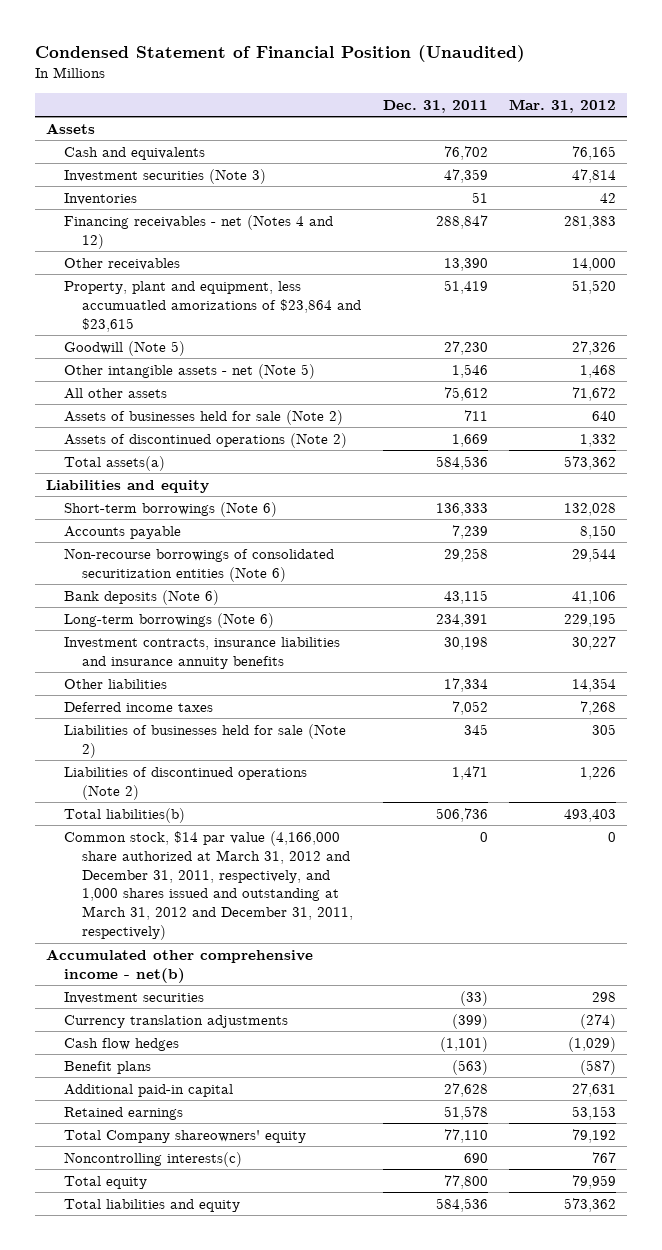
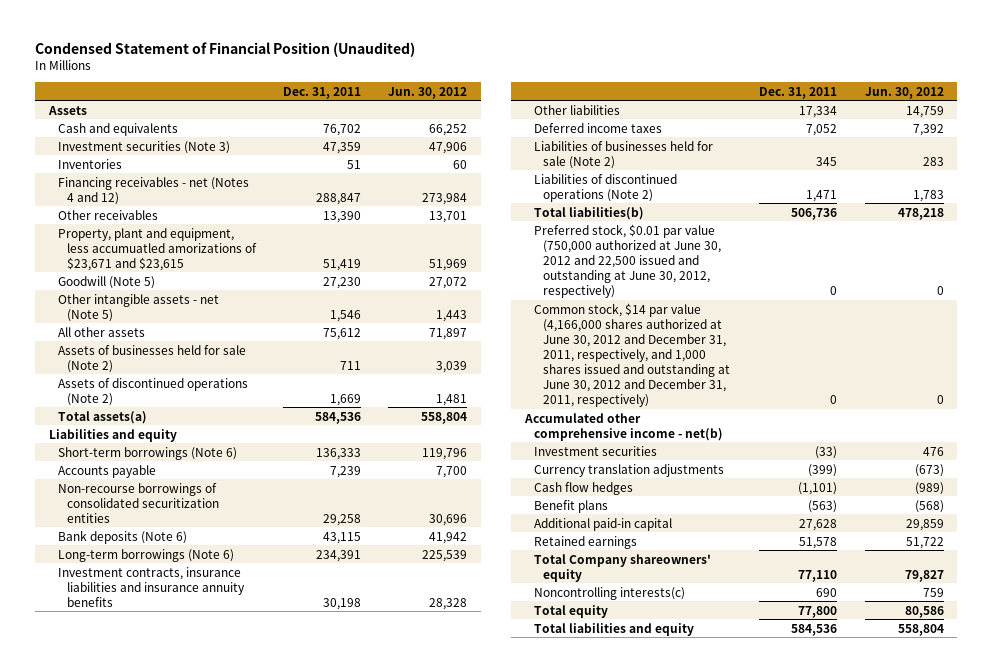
- | Dec. 31, 2011 | Mar. 31, 2012
+ | Dec. 31, 2011 | Jun. 30, 2012
- Property, plant and equipment, less accumuatled amorizations of $23,864 and $23,615 | 51,419 | 51,520
+ Property, plant and equipment, less accumuatled amorizations of $23,671 and $23,615 | 51,419 | 51,969
- Non-recourse borrowings of consolidated securitization entities (Note 6) | 29,258 | 29,544
+ Non-recourse borrowings of consolidated securitization entities | 29,258 | 30,696
- Common stock, $14 par value (4,166,000 share authorized at March 31, 2012 and December 31, 2011, respectively, and 1,000 shares issued and outstanding at March 31, 2012 and December 31, 2011, respectively) | 0 | 0
+ Preferred stock, $0.01 par value (750,000 authorized at June 30, 2012 and 22,500 issued and outstanding at June 30, 2012, respectively) | 0 | 0
+ Common stock, $14 par value (4,166,000 shares authorized at June 30, 2012 and December 31, 2011, respectively, and 1,000 shares issued and outstanding at June 30, 2012 and December 31, 2011, respectively) | 0 | 0

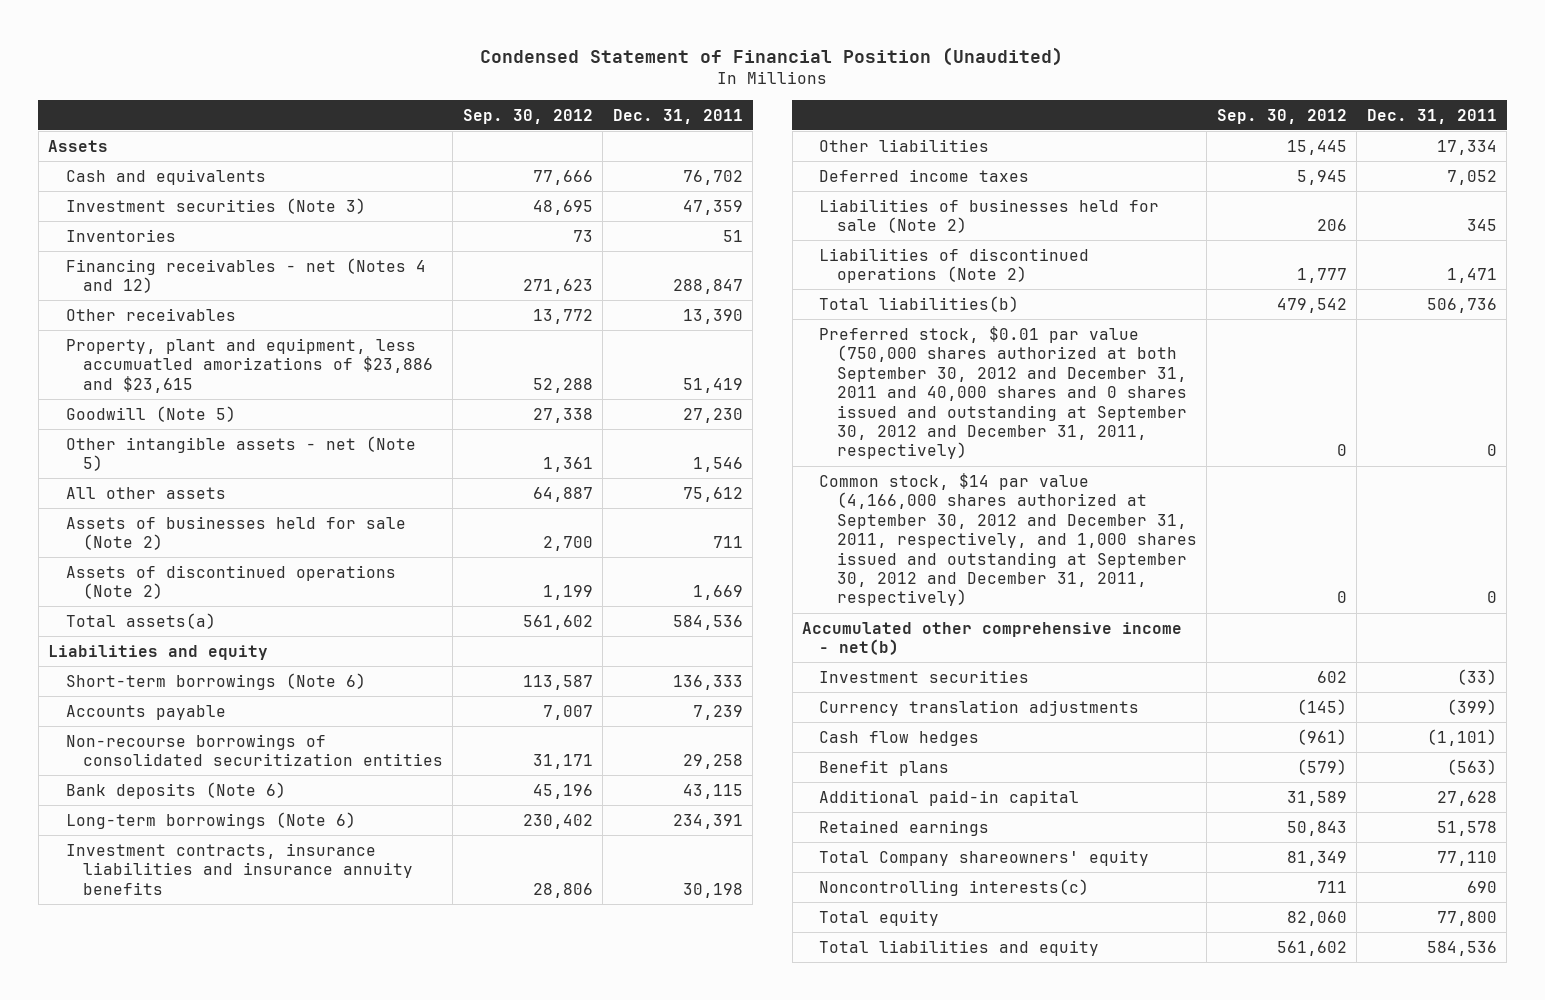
- | Dec. 31, 2011 | Jun. 30, 2012
+ | Sep. 30, 2012 | Dec. 31, 2011
- Property, plant and equipment, less accumuatled amorizations of $23,671 and $23,615 | 51,419 | 51,969
+ Property, plant and equipment, less accumuatled amorizations of $23,886 and $23,615 | 52,288 | 51,419
- Preferred stock, $0.01 par value (750,000 authorized at June 30, 2012 and 22,500 issued and outstanding at June 30, 2012, respectively) | 0 | 0
- Common stock, $14 par value (4,166,000 shares authorized at June 30, 2012 and December 31, 2011, respectively, and 1,000 shares issued and outstanding at June 30, 2012 and December 31, 2011, respectively) | 0 | 0
+ Preferred stock, $0.01 par value (750,000 shares authorized at both September 30, 2012 and December 31, 2011 and 40,000 shares and 0 shares issued and outstanding at September 30, 2012 and December 31, 2011, respectively) | 0 | 0
+ Common stock, $14 par value (4,166,000 shares authorized at September 30, 2012 and December 31, 2011, respectively, and 1,000 shares issued and outstanding at September 30, 2012 and December 31, 2011, respectively) | 0 | 0

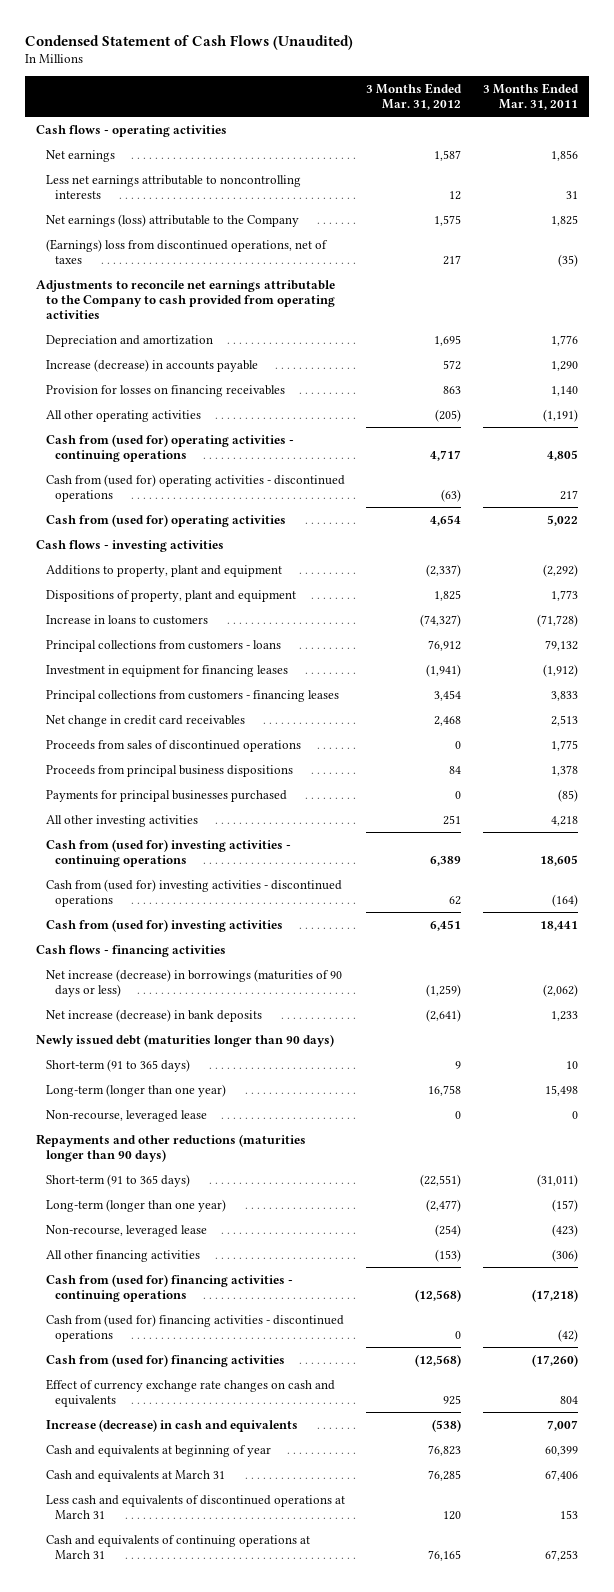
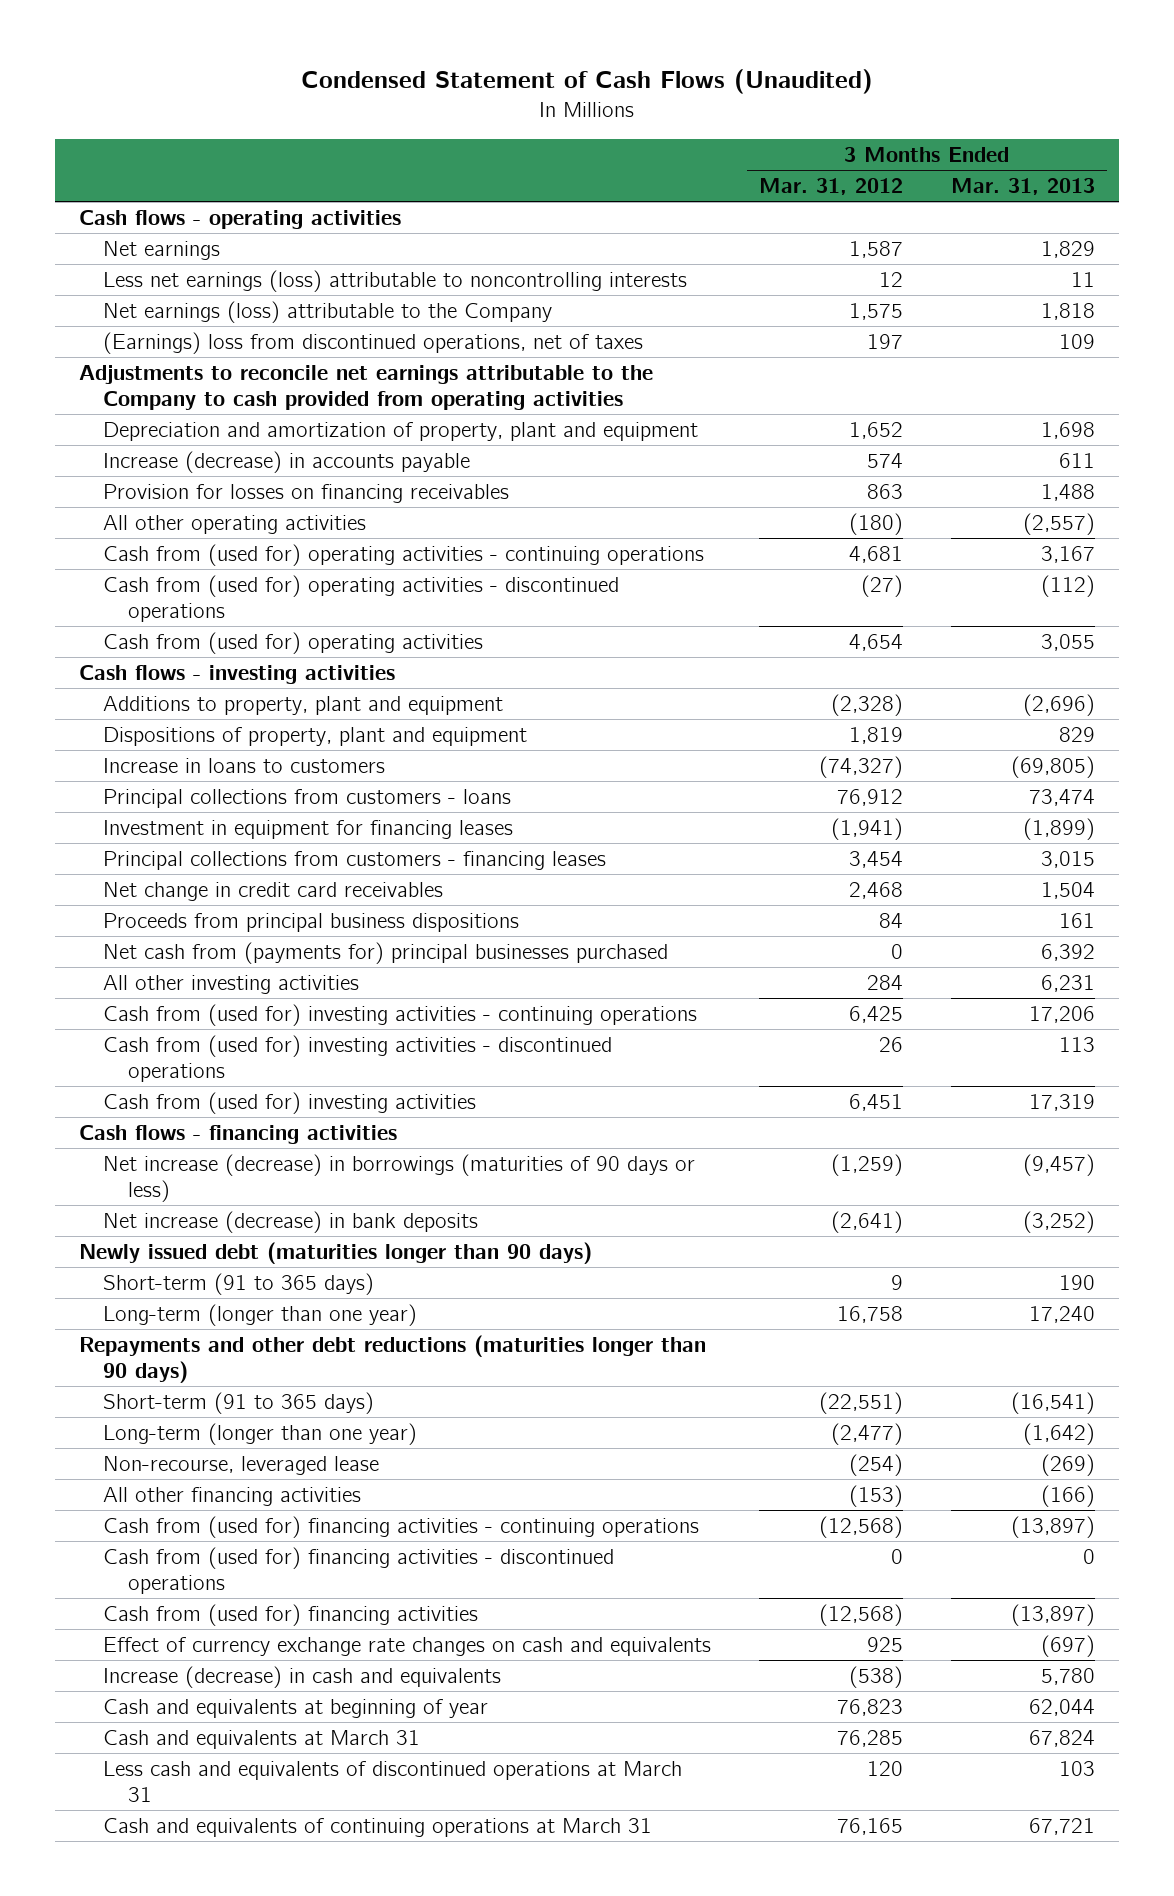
- | 3 Months Ended Mar. 31, 2012 | 3 Months Ended Mar. 31, 2011
+ | 3 Months Ended Mar. 31, 2012 | 3 Months Ended Mar. 31, 2013
- Less net earnings attributable to noncontrolling interests | 12 | 31
+ Less net earnings (loss) attributable to noncontrolling interests | 12 | 11
- (Earnings) loss from discontinued operations, net of taxes | 217 | (35)
+ (Earnings) loss from discontinued operations, net of taxes | 197 | 109
- Depreciation and amortization | 1,695 | 1,776
- Increase (decrease) in accounts payable | 572 | 1,290
+ Depreciation and amortization of property, plant and equipment | 1,652 | 1,698
+ Increase (decrease) in accounts payable | 574 | 611
- All other operating activities | (205) | (1,191)
- Cash from (used for) operating activities - continuing operations | 4,717 | 4,805
- Cash from (used for) operating activities - discontinued operations | (63) | 217
+ All other operating activities | (180) | (2,557)
+ Cash from (used for) operating activities - continuing operations | 4,681 | 3,167
+ Cash from (used for) operating activities - discontinued operations | (27) | (112)
- Additions to property, plant and equipment | (2,337) | (2,292)
- Dispositions of property, plant and equipment | 1,825 | 1,773
+ Additions to property, plant and equipment | (2,328) | (2,696)
+ Dispositions of property, plant and equipment | 1,819 | 829
- Proceeds from sales of discontinued operations | 0 | 1,775
- Payments for principal businesses purchased | 0 | (85)
- All other investing activities | 251 | 4,218
- Cash from (used for) investing activities - continuing operations | 6,389 | 18,605
- Cash from (used for) investing activities - discontinued operations | 62 | (164)
+ Net cash from (payments for) principal businesses purchased | 0 | 6,392
+ All other investing activities | 284 | 6,231
+ Cash from (used for) investing activities - continuing operations | 6,425 | 17,206
+ Cash from (used for) investing activities - discontinued operations | 26 | 113
- Non-recourse, leveraged lease | 0 | 0
- Repayments and other reductions (maturities longer than 90 days)
+ Repayments and other debt reductions (maturities longer than 90 days)

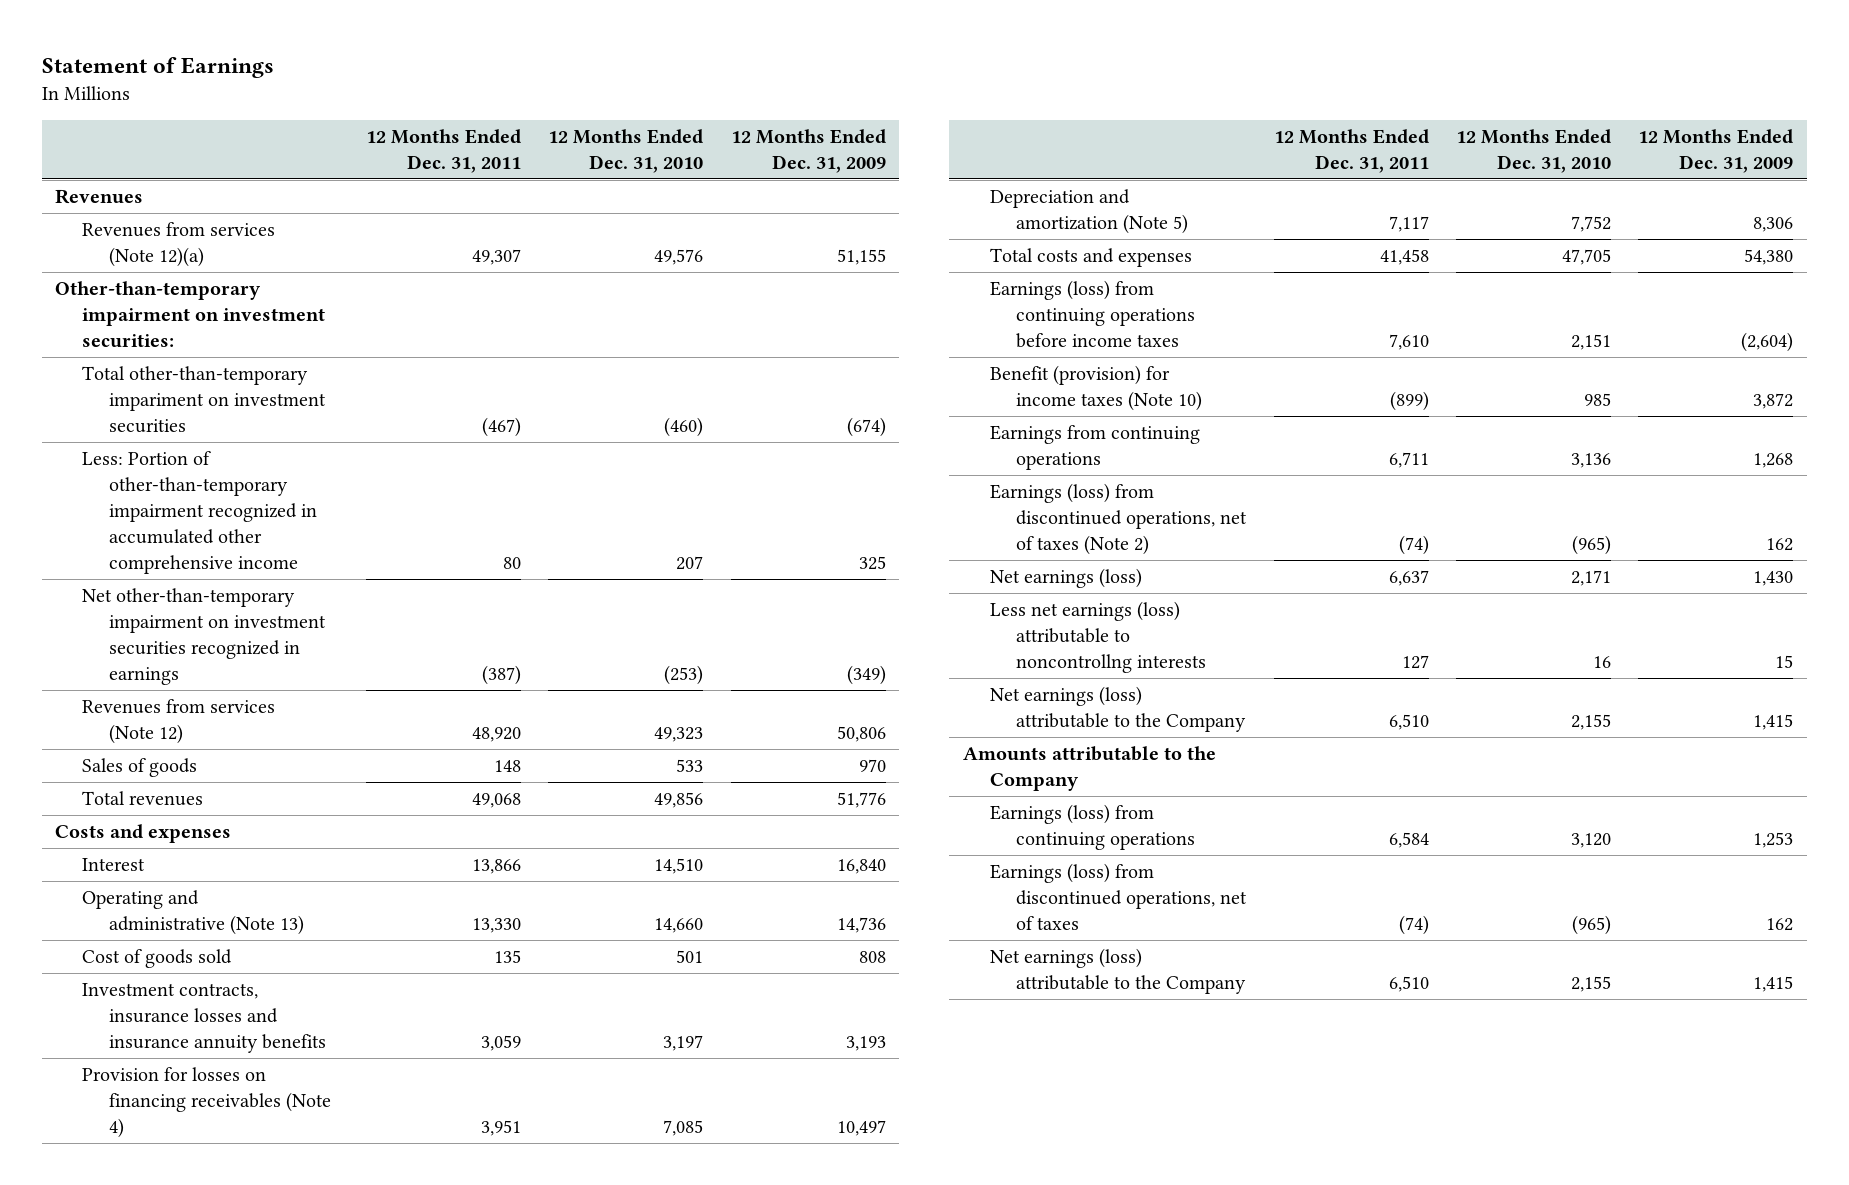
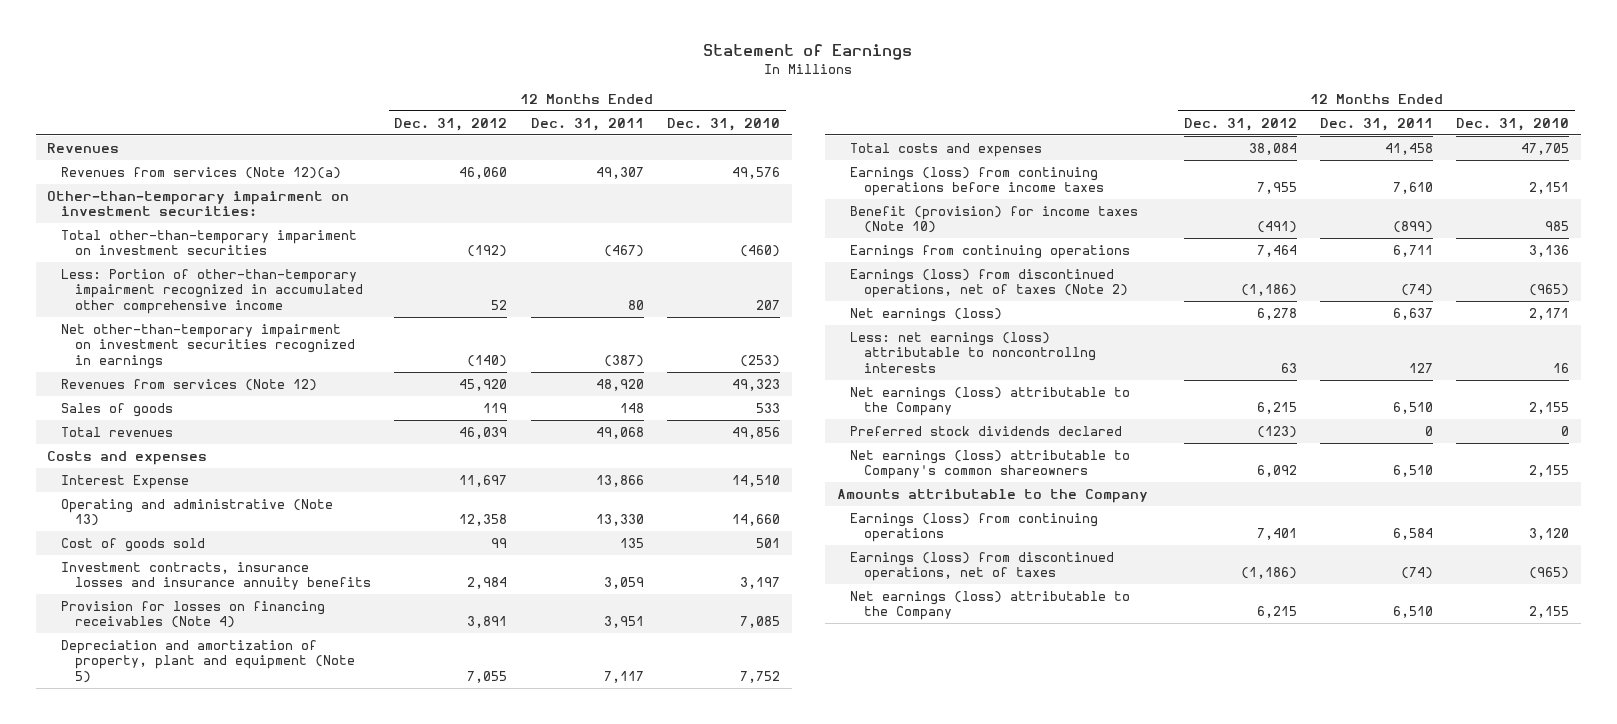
- | 12 Months Ended Dec. 31, 2011 | 12 Months Ended Dec. 31, 2010 | 12 Months Ended Dec. 31, 2009
+ | 12 Months Ended Dec. 31, 2012 | 12 Months Ended Dec. 31, 2011 | 12 Months Ended Dec. 31, 2010
- Interest | 13,866 | 14,510 | 16,840
+ Interest Expense | 11,697 | 13,866 | 14,510
- Depreciation and amortization (Note 5) | 7,117 | 7,752 | 8,306
+ Depreciation and amortization of property, plant and equipment (Note 5) | 7,055 | 7,117 | 7,752
- Less net earnings (loss) attributable to noncontrollng interests | 127 | 16 | 15
+ Less: net earnings (loss) attributable to noncontrollng interests | 63 | 127 | 16
+ Preferred stock dividends declared | (123) | 0 | 0
+ Net earnings (loss) attributable to Company's common shareowners | 6,092 | 6,510 | 2,155

